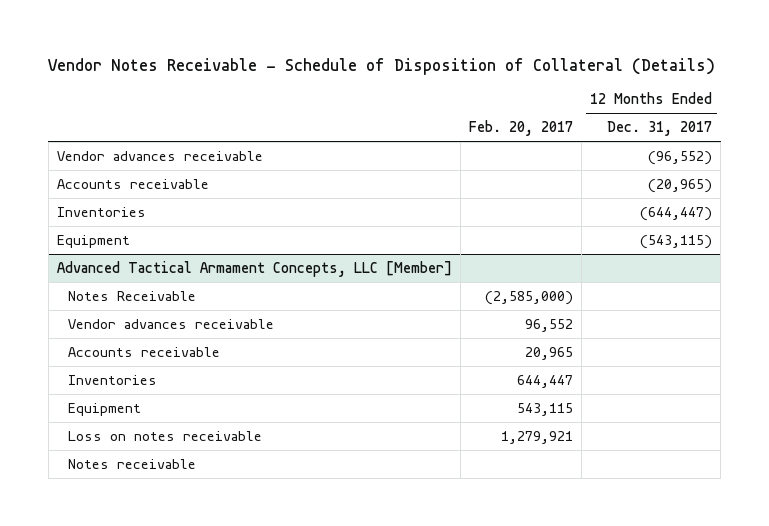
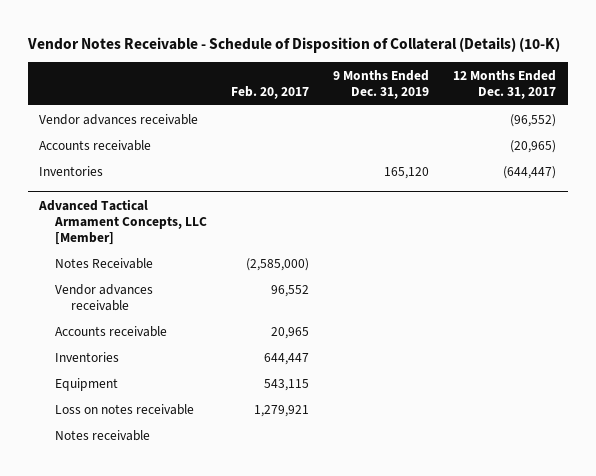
- Vendor Notes Receivable - Schedule of Disposition of Collateral (Details)
+ Vendor Notes Receivable - Schedule of Disposition of Collateral (Details) (10-K)
- | Feb. 20, 2017 | 12 Months Ended Dec. 31, 2017
+ | Feb. 20, 2017 | 9 Months Ended Dec. 31, 2019 | 12 Months Ended Dec. 31, 2017
- Equipment | | (543,115)

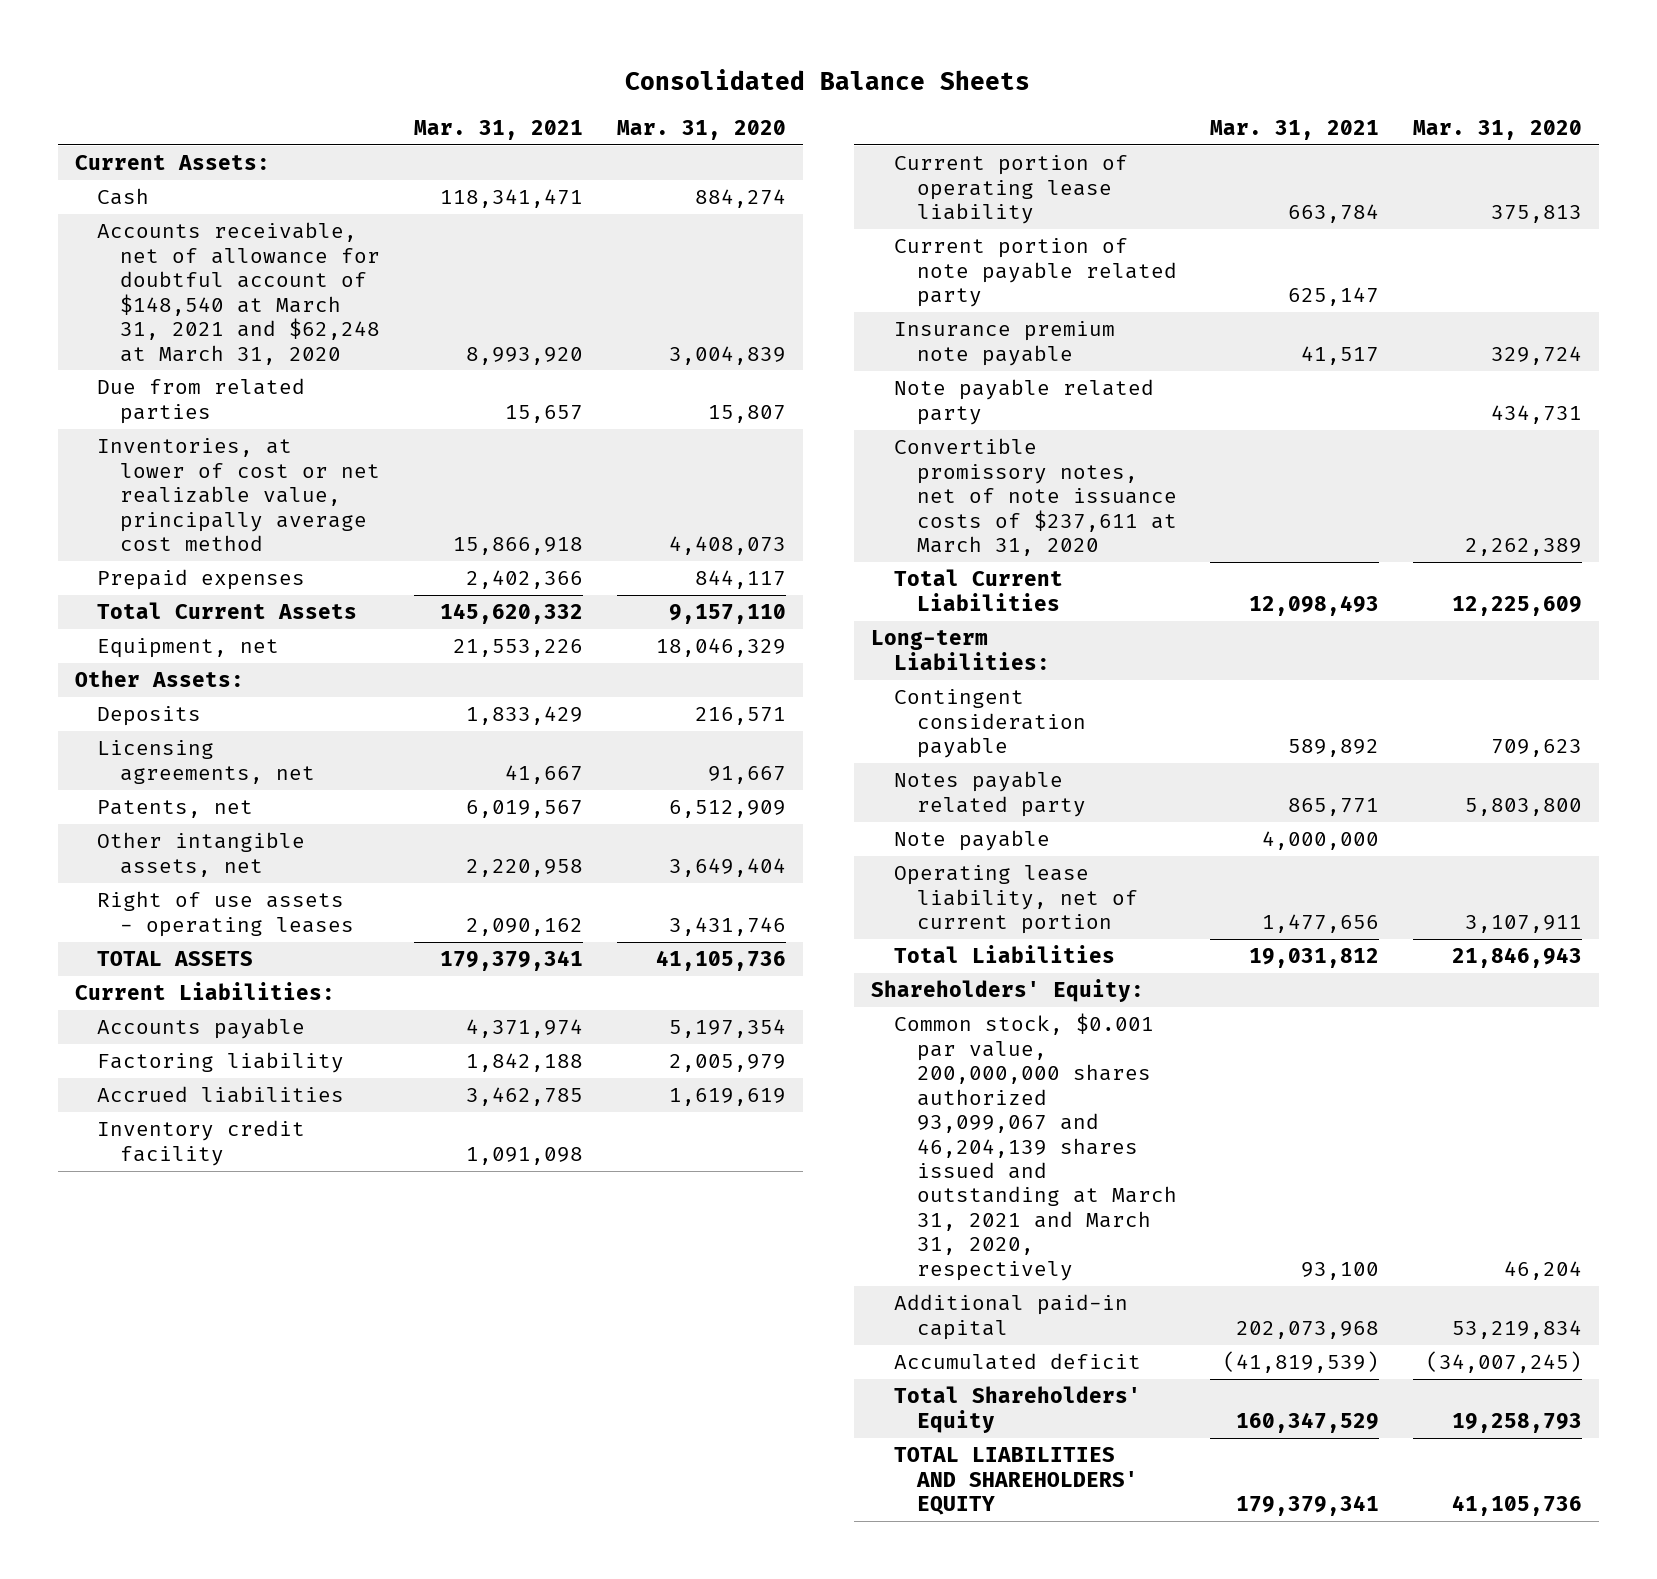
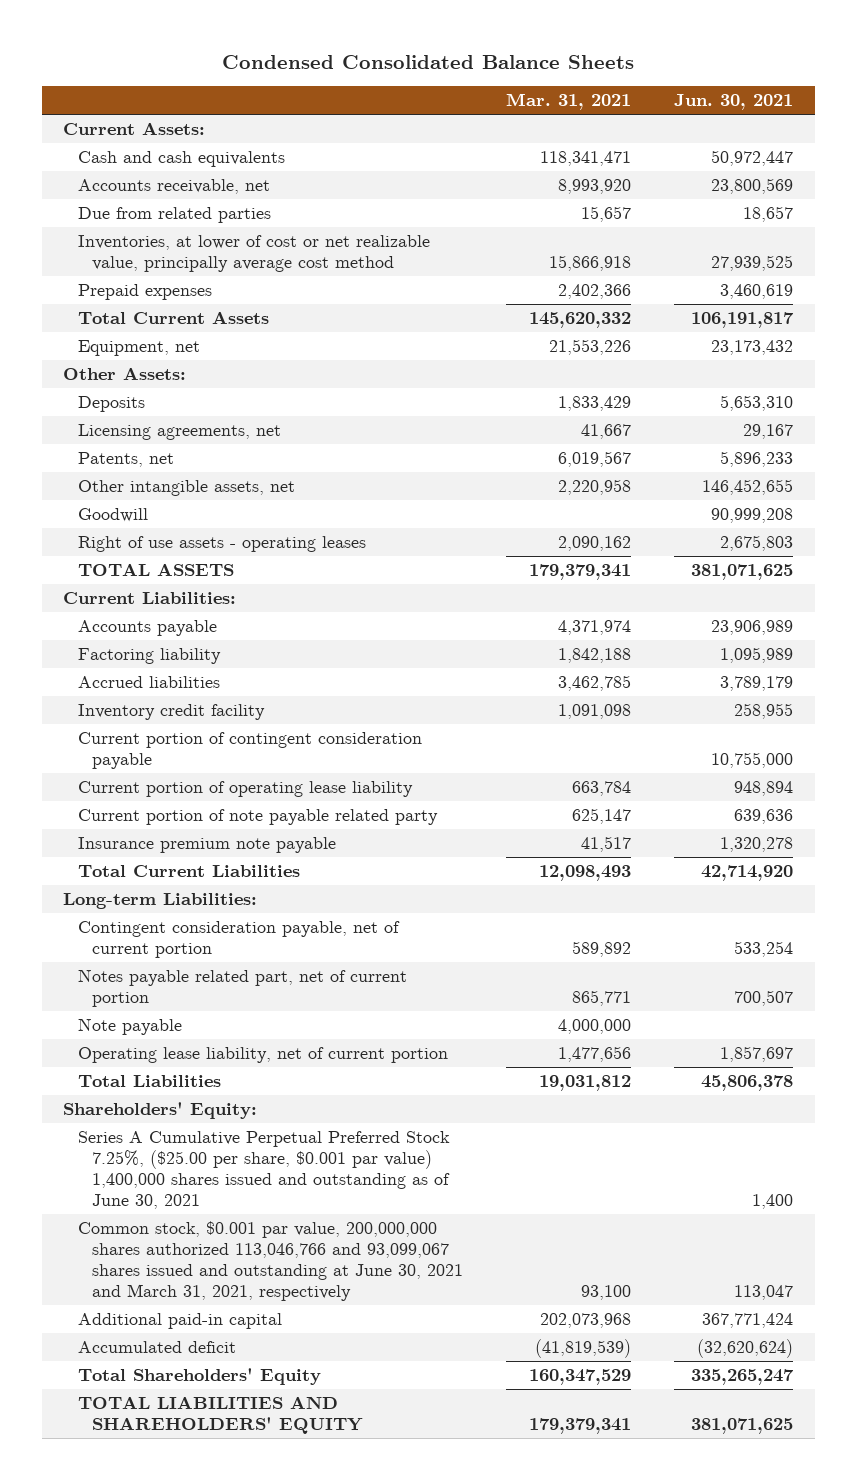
- Consolidated Balance Sheets
+ Condensed Consolidated Balance Sheets
- | Mar. 31, 2021 | Mar. 31, 2020
+ | Mar. 31, 2021 | Jun. 30, 2021
- Cash | 118,341,471 | 884,274
- Accounts receivable, net of allowance for doubtful account of $148,540 at March 31, 2021 and $62,248 at March 31, 2020 | 8,993,920 | 3,004,839
+ Cash and cash equivalents | 118,341,471 | 50,972,447
+ Accounts receivable, net | 8,993,920 | 23,800,569
+ Goodwill | | 90,999,208
+ Current portion of contingent consideration payable | | 10,755,000
- Note payable related party | | 434,731
- Convertible promissory notes, net of note issuance costs of $237,611 at March 31, 2020 | | 2,262,389
- Contingent consideration payable | 589,892 | 709,623
- Notes payable related party | 865,771 | 5,803,800
+ Contingent consideration payable, net of current portion | 589,892 | 533,254
+ Notes payable related part, net of current portion | 865,771 | 700,507
- Common stock, $0.001 par value, 200,000,000 shares authorized 93,099,067 and 46,204,139 shares issued and outstanding at March 31, 2021 and March 31, 2020, respectively | 93,100 | 46,204
+ Series A Cumulative Perpetual Preferred Stock 7.25%, ($25.00 per share, $0.001 par value) 1,400,000 shares issued and outstanding as of June 30, 2021 | | 1,400
+ Common stock, $0.001 par value, 200,000,000 shares authorized 113,046,766 and 93,099,067 shares issued and outstanding at June 30, 2021 and March 31, 2021, respectively | 93,100 | 113,047

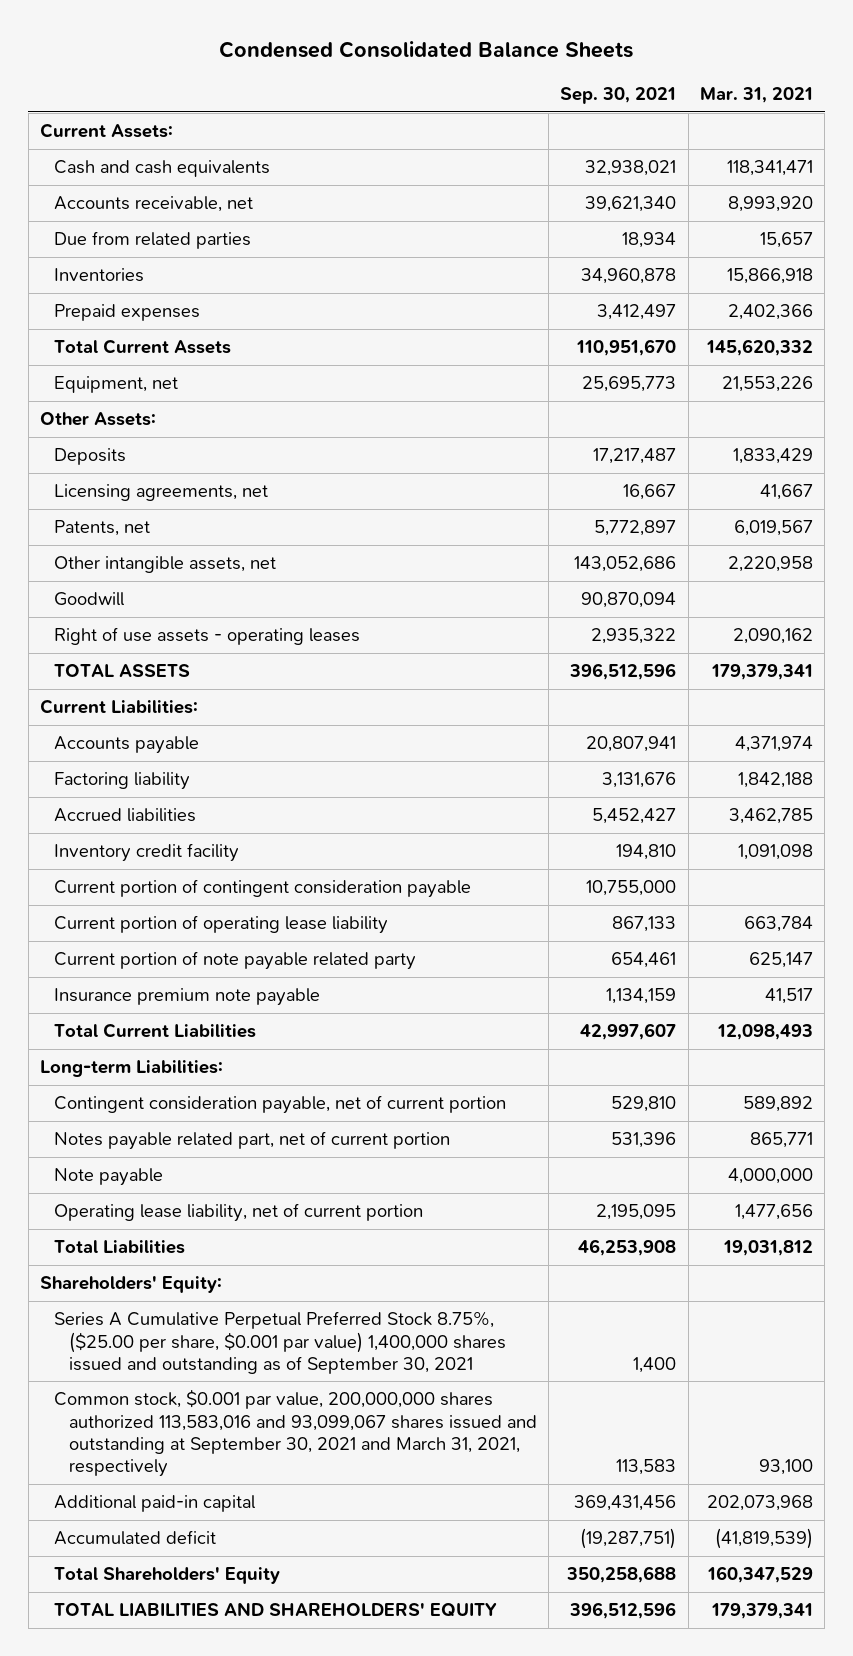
- | Mar. 31, 2021 | Jun. 30, 2021
+ | Sep. 30, 2021 | Mar. 31, 2021
- Inventories, at lower of cost or net realizable value, principally average cost method | 15,866,918 | 27,939,525
+ Inventories | 34,960,878 | 15,866,918
- Series A Cumulative Perpetual Preferred Stock 7.25%, ($25.00 per share, $0.001 par value) 1,400,000 shares issued and outstanding as of June 30, 2021 | | 1,400
- Common stock, $0.001 par value, 200,000,000 shares authorized 113,046,766 and 93,099,067 shares issued and outstanding at June 30, 2021 and March 31, 2021, respectively | 93,100 | 113,047
+ Series A Cumulative Perpetual Preferred Stock 8.75%, ($25.00 per share, $0.001 par value) 1,400,000 shares issued and outstanding as of September 30, 2021 | 1,400 |
+ Common stock, $0.001 par value, 200,000,000 shares authorized 113,583,016 and 93,099,067 shares issued and outstanding at September 30, 2021 and March 31, 2021, respectively | 113,583 | 93,100

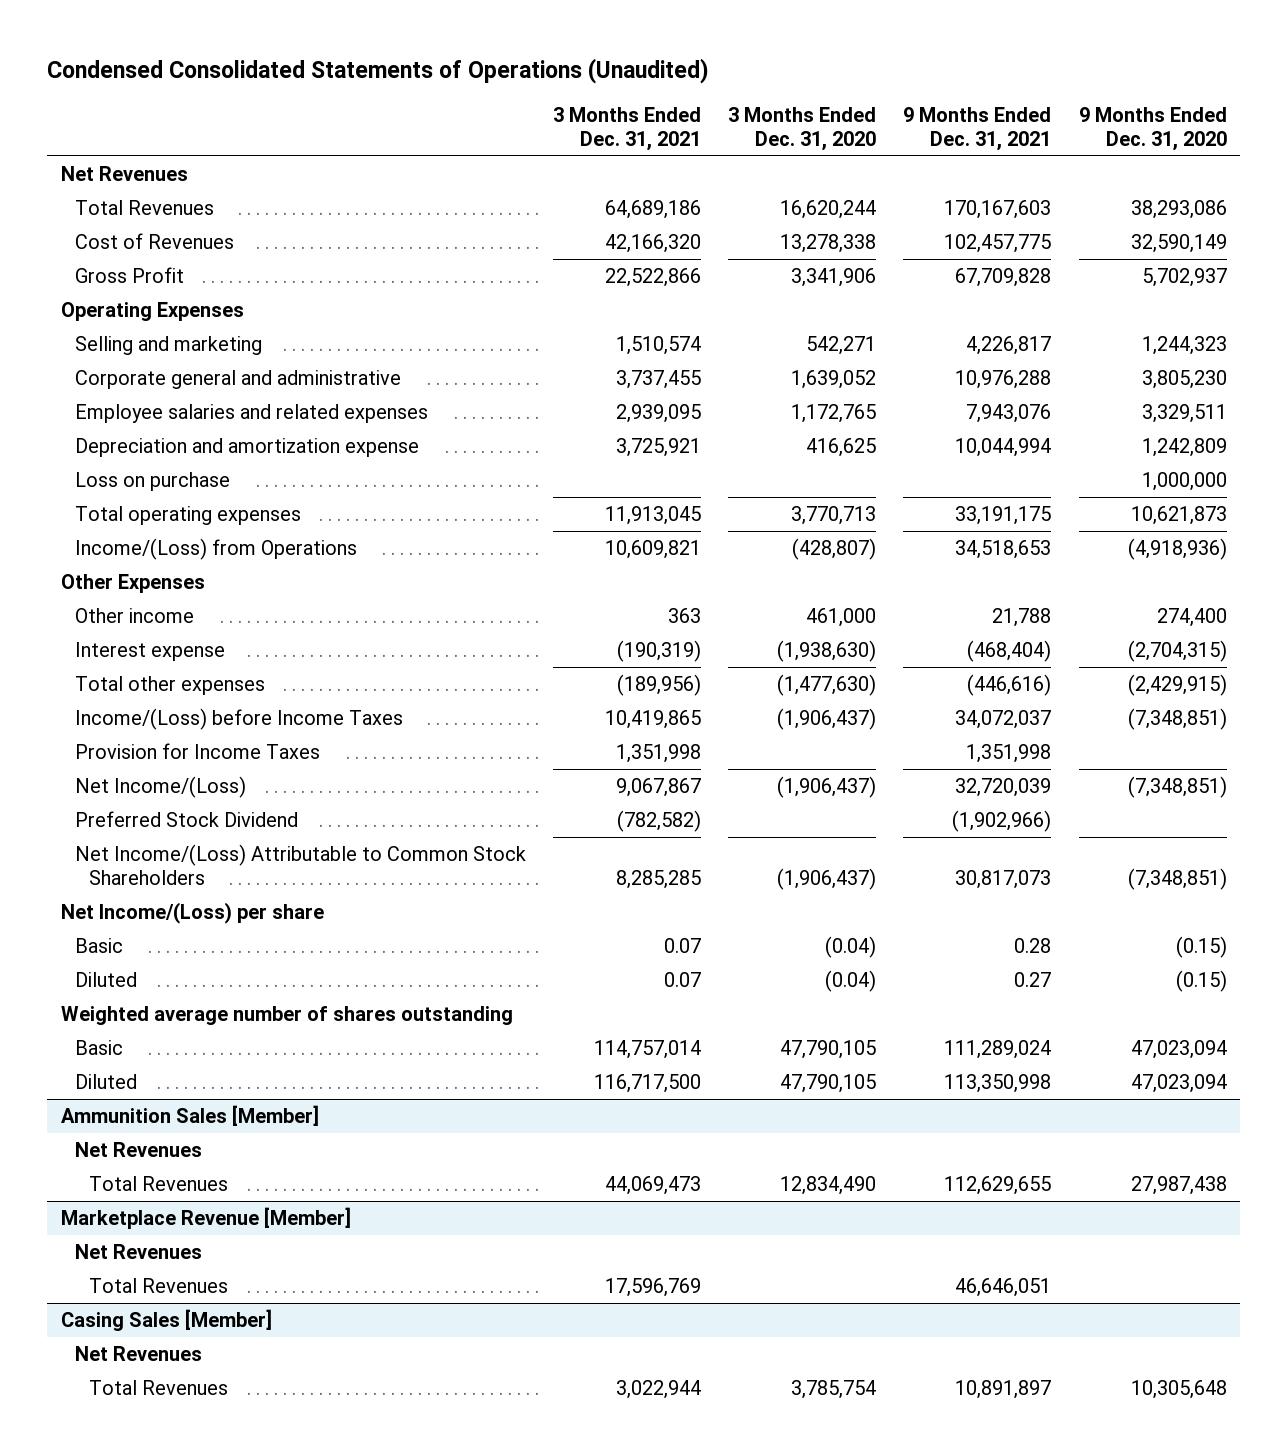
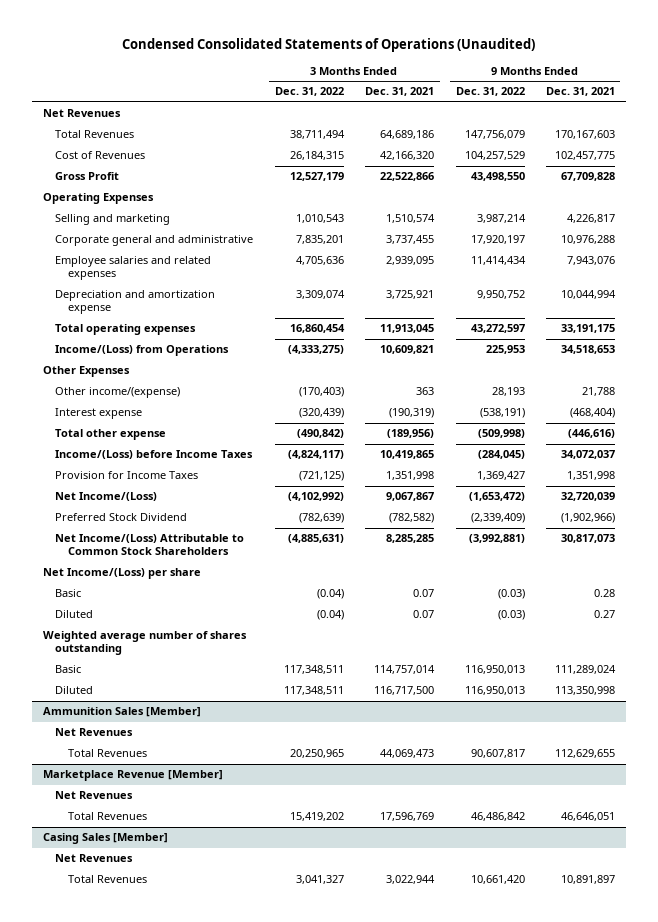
- | 3 Months Ended Dec. 31, 2021 | 3 Months Ended Dec. 31, 2020 | 9 Months Ended Dec. 31, 2021 | 9 Months Ended Dec. 31, 2020
+ | 3 Months Ended Dec. 31, 2022 | 3 Months Ended Dec. 31, 2021 | 9 Months Ended Dec. 31, 2022 | 9 Months Ended Dec. 31, 2021
- Loss on purchase | | | | 1,000,000
- Other income | 363 | 461,000 | 21,788 | 274,400
+ Other income/(expense) | (170,403) | 363 | 28,193 | 21,788
- Total other expenses | (189,956) | (1,477,630) | (446,616) | (2,429,915)
+ Total other expense | (490,842) | (189,956) | (509,998) | (446,616)

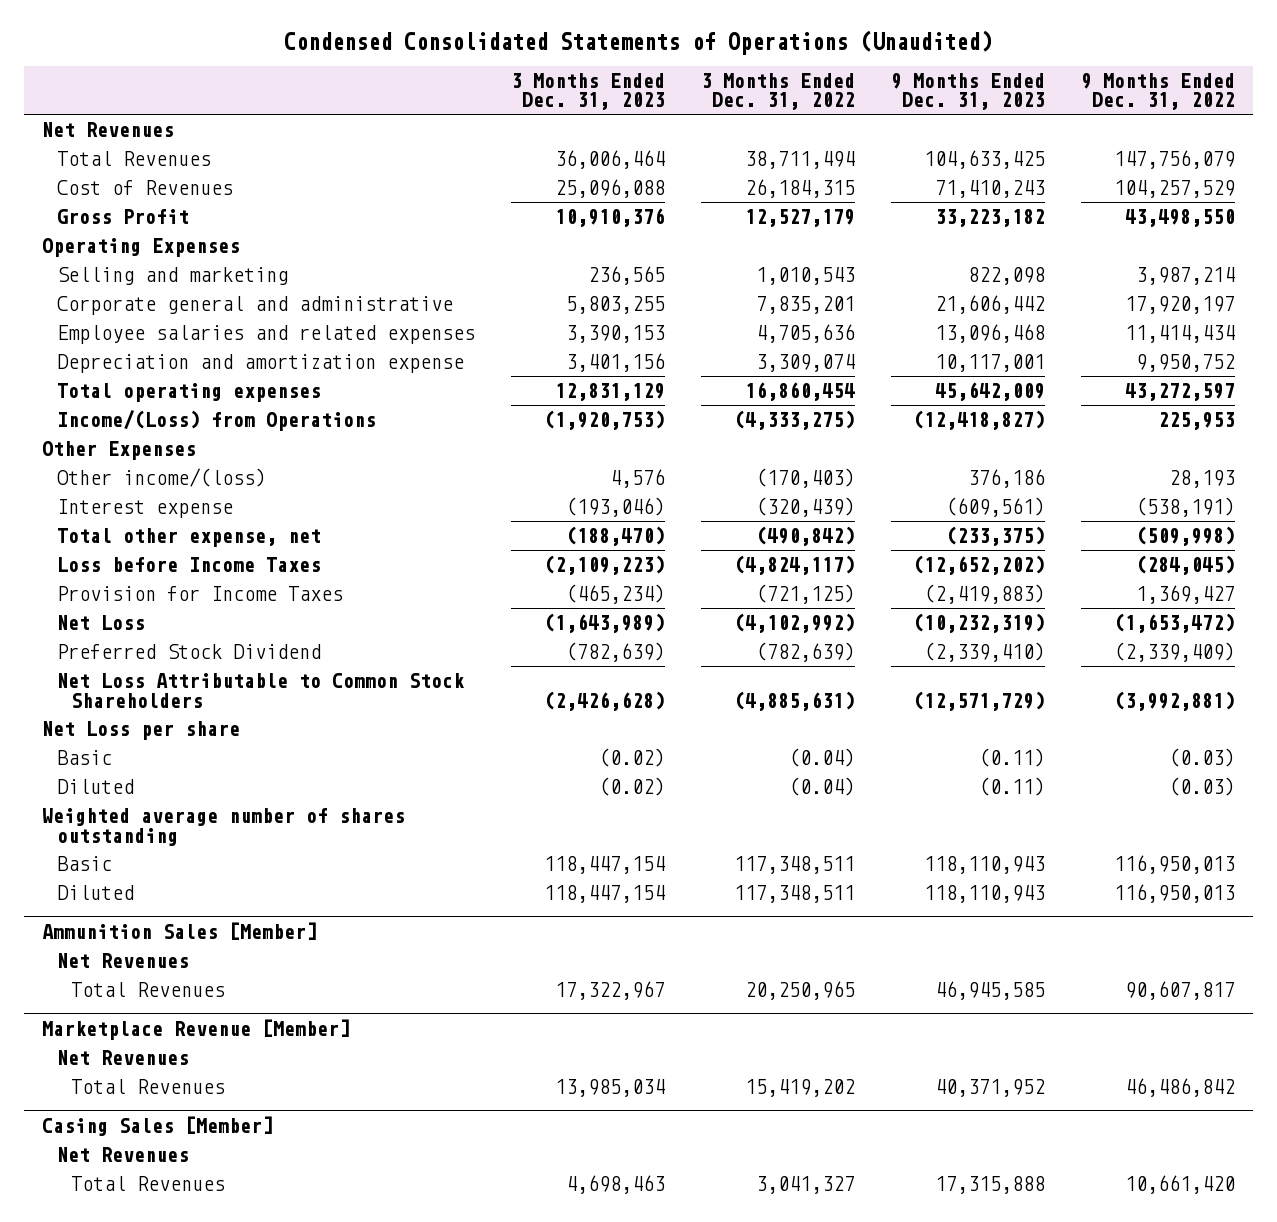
- | 3 Months Ended Dec. 31, 2022 | 3 Months Ended Dec. 31, 2021 | 9 Months Ended Dec. 31, 2022 | 9 Months Ended Dec. 31, 2021
+ | 3 Months Ended Dec. 31, 2023 | 3 Months Ended Dec. 31, 2022 | 9 Months Ended Dec. 31, 2023 | 9 Months Ended Dec. 31, 2022
- Other income/(expense) | (170,403) | 363 | 28,193 | 21,788
+ Other income/(loss) | 4,576 | (170,403) | 376,186 | 28,193
- Total other expense | (490,842) | (189,956) | (509,998) | (446,616)
- Income/(Loss) before Income Taxes | (4,824,117) | 10,419,865 | (284,045) | 34,072,037
+ Total other expense, net | (188,470) | (490,842) | (233,375) | (509,998)
+ Loss before Income Taxes | (2,109,223) | (4,824,117) | (12,652,202) | (284,045)
- Net Income/(Loss) | (4,102,992) | 9,067,867 | (1,653,472) | 32,720,039
+ Net Loss | (1,643,989) | (4,102,992) | (10,232,319) | (1,653,472)
- Net Income/(Loss) Attributable to Common Stock Shareholders | (4,885,631) | 8,285,285 | (3,992,881) | 30,817,073
- Net Income/(Loss) per share
+ Net Loss Attributable to Common Stock Shareholders | (2,426,628) | (4,885,631) | (12,571,729) | (3,992,881)
+ Net Loss per share

